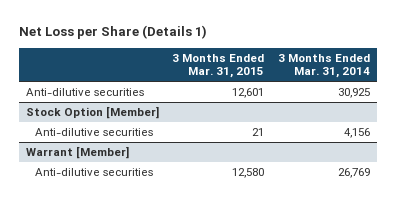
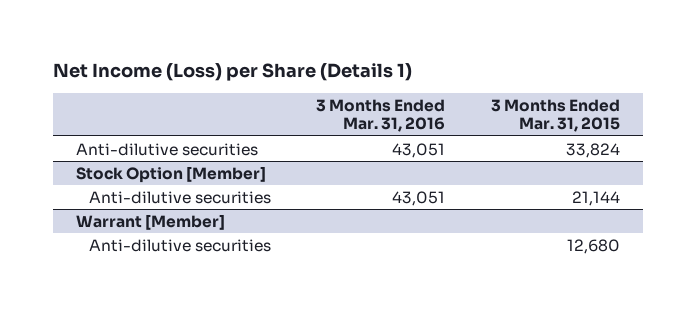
- Net Loss per Share (Details 1)
+ Net Income (Loss) per Share (Details 1)
- | 3 Months Ended Mar. 31, 2015 | 3 Months Ended Mar. 31, 2014
+ | 3 Months Ended Mar. 31, 2016 | 3 Months Ended Mar. 31, 2015
- Anti-dilutive securities | 12,601 | 30,925
+ Anti-dilutive securities | 43,051 | 33,824
@ Stock Option [Member]
- Anti-dilutive securities | 21 | 4,156
+ Anti-dilutive securities | 43,051 | 21,144
@ Warrant [Member]
- Anti-dilutive securities | 12,580 | 26,769
+ Anti-dilutive securities | | 12,680

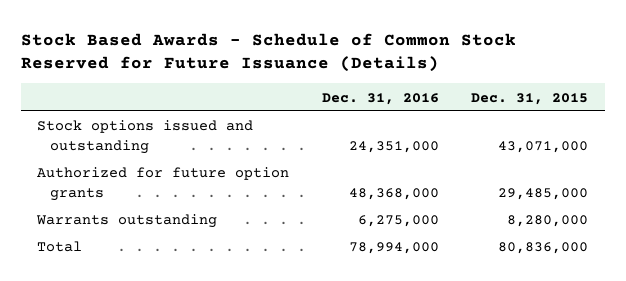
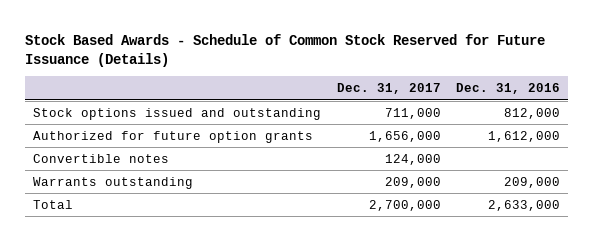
- | Dec. 31, 2016 | Dec. 31, 2015
+ | Dec. 31, 2017 | Dec. 31, 2016
- Stock options issued and outstanding | 24,351,000 | 43,071,000
- Authorized for future option grants | 48,368,000 | 29,485,000
- Warrants outstanding | 6,275,000 | 8,280,000
- Total | 78,994,000 | 80,836,000
+ Stock options issued and outstanding | 711,000 | 812,000
+ Authorized for future option grants | 1,656,000 | 1,612,000
+ Convertible notes | 124,000 |
+ Warrants outstanding | 209,000 | 209,000
+ Total | 2,700,000 | 2,633,000

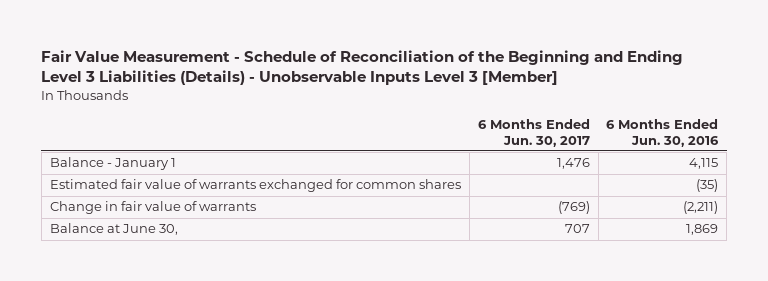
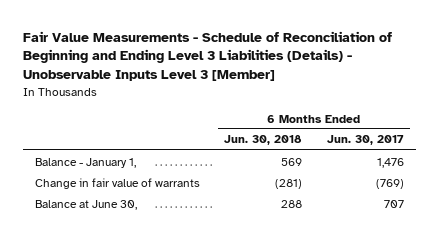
- Fair Value Measurement - Schedule of Reconciliation of the Beginning and Ending Level 3 Liabilities (Details) - Unobservable Inputs Level 3 [Member]
+ Fair Value Measurements - Schedule of Reconciliation of Beginning and Ending Level 3 Liabilities (Details) - Unobservable Inputs Level 3 [Member]
- | 6 Months Ended Jun. 30, 2017 | 6 Months Ended Jun. 30, 2016
+ | 6 Months Ended Jun. 30, 2018 | 6 Months Ended Jun. 30, 2017
- Balance - January 1 | 1,476 | 4,115
- Estimated fair value of warrants exchanged for common shares | | (35)
+ Balance - January 1, | 569 | 1,476

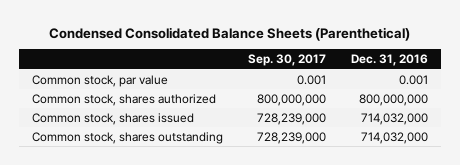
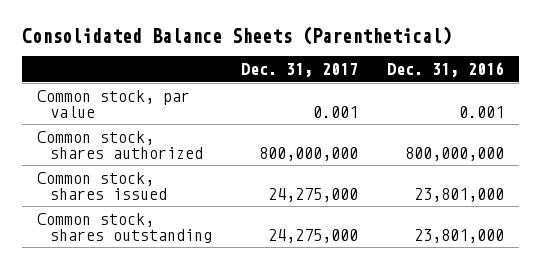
- Condensed Consolidated Balance Sheets (Parenthetical)
+ Consolidated Balance Sheets (Parenthetical)
- | Sep. 30, 2017 | Dec. 31, 2016
+ | Dec. 31, 2017 | Dec. 31, 2016
- Common stock, shares issued | 728,239,000 | 714,032,000
- Common stock, shares outstanding | 728,239,000 | 714,032,000
+ Common stock, shares issued | 24,275,000 | 23,801,000
+ Common stock, shares outstanding | 24,275,000 | 23,801,000

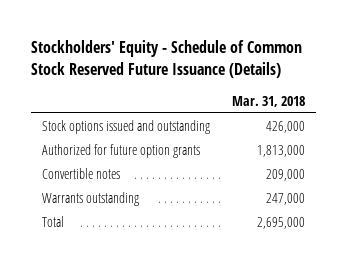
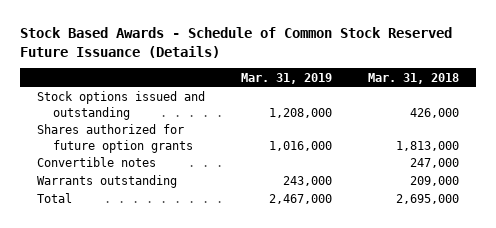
- Stockholders' Equity - Schedule of Common Stock Reserved Future Issuance (Details)
+ Stock Based Awards - Schedule of Common Stock Reserved Future Issuance (Details)
- | Mar. 31, 2018
+ | Mar. 31, 2019 | Mar. 31, 2018
- Authorized for future option grants | 1,813,000
- Convertible notes | 209,000
- Warrants outstanding | 247,000
+ Shares authorized for future option grants | 1,016,000 | 1,813,000
+ Convertible notes | | 247,000
+ Warrants outstanding | 243,000 | 209,000

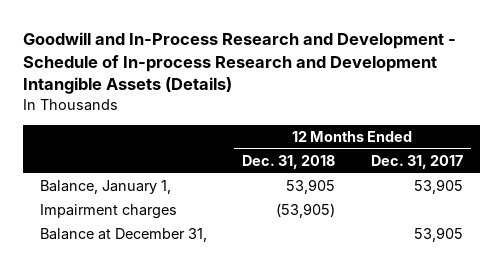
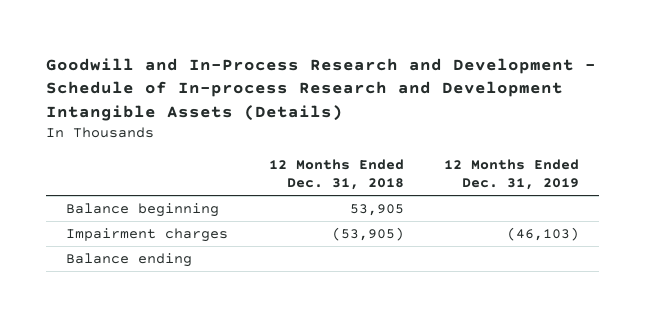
- | 12 Months Ended Dec. 31, 2018 | 12 Months Ended Dec. 31, 2017
+ | 12 Months Ended Dec. 31, 2018 | 12 Months Ended Dec. 31, 2019
- Balance, January 1, | 53,905 | 53,905
+ Balance beginning | 53,905 |
- Balance at December 31, | | 53,905
+ Balance ending

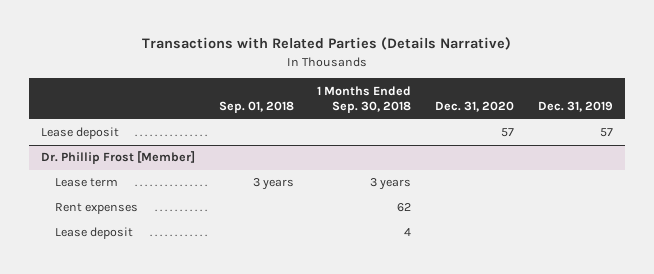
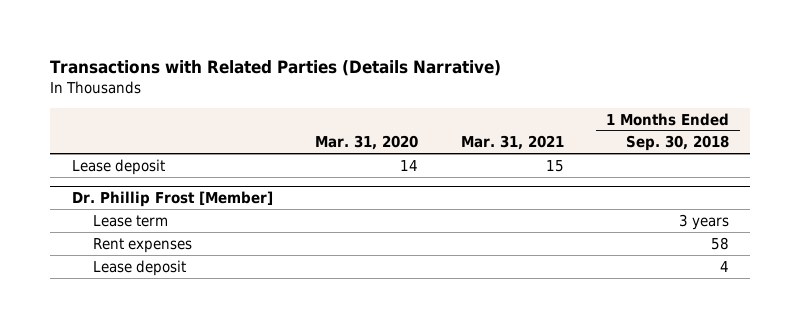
- | Sep. 01, 2018 | 1 Months Ended Sep. 30, 2018 | Dec. 31, 2020 | Dec. 31, 2019
+ | Mar. 31, 2020 | Mar. 31, 2021 | 1 Months Ended Sep. 30, 2018
@ Dr. Phillip Frost [Member]
- Rent expenses | | 62 | |
+ Rent expenses | | | 58

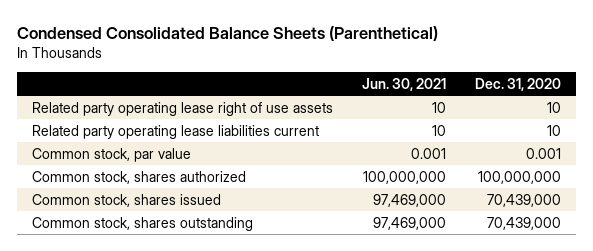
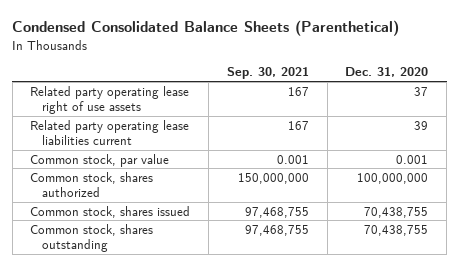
- | Jun. 30, 2021 | Dec. 31, 2020
+ | Sep. 30, 2021 | Dec. 31, 2020
- Related party operating lease right of use assets | 10 | 10
- Related party operating lease liabilities current | 10 | 10
+ Related party operating lease right of use assets | 167 | 37
+ Related party operating lease liabilities current | 167 | 39
- Common stock, shares issued | 97,469,000 | 70,439,000
- Common stock, shares outstanding | 97,469,000 | 70,439,000
+ Common stock, shares issued | 97,468,755 | 70,438,755
+ Common stock, shares outstanding | 97,468,755 | 70,438,755

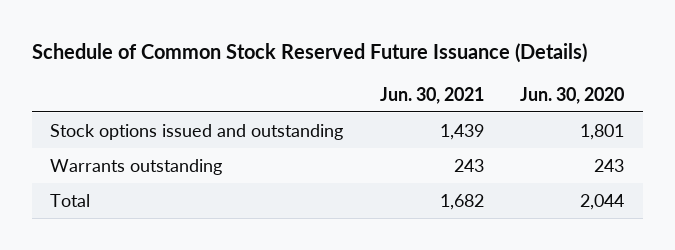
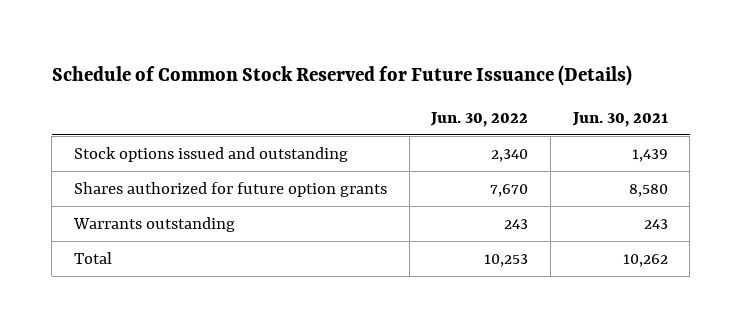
- Schedule of Common Stock Reserved Future Issuance (Details)
+ Schedule of Common Stock Reserved for Future Issuance (Details)
- | Jun. 30, 2021 | Jun. 30, 2020
+ | Jun. 30, 2022 | Jun. 30, 2021
+ Shares authorized for future option grants | 7,670 | 8,580
- Total | 1,682 | 2,044
+ Total | 10,253 | 10,262

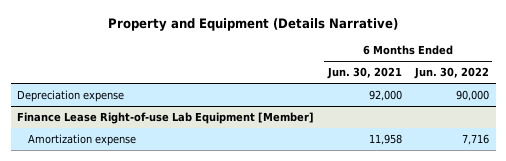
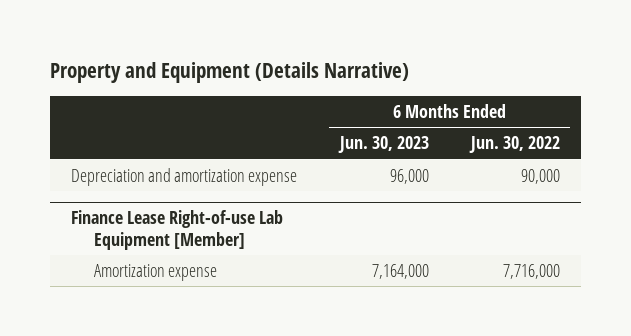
- | 6 Months Ended Jun. 30, 2021 | 6 Months Ended Jun. 30, 2022
+ | 6 Months Ended Jun. 30, 2023 | 6 Months Ended Jun. 30, 2022
- Depreciation expense | 92,000 | 90,000
+ Depreciation and amortization expense | 96,000 | 90,000
@ Finance Lease Right-of-use Lab Equipment [Member]
- Amortization expense | 11,958 | 7,716
+ Amortization expense | 7,164,000 | 7,716,000

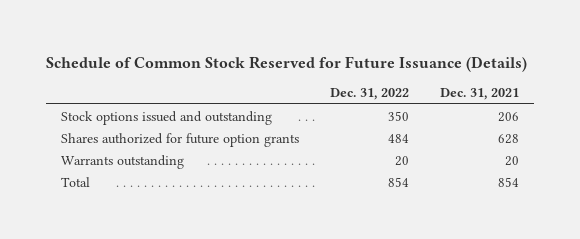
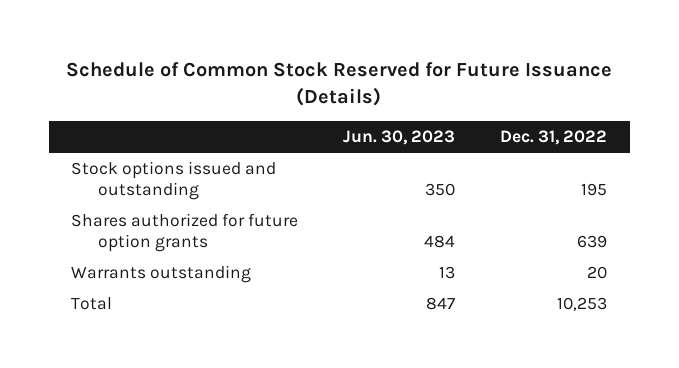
- | Dec. 31, 2022 | Dec. 31, 2021
+ | Jun. 30, 2023 | Dec. 31, 2022
- Stock options issued and outstanding | 350 | 206
- Shares authorized for future option grants | 484 | 628
+ Stock options issued and outstanding | 350 | 195
+ Shares authorized for future option grants | 484 | 639
- Total | 854 | 854
+ Total | 847 | 10,253

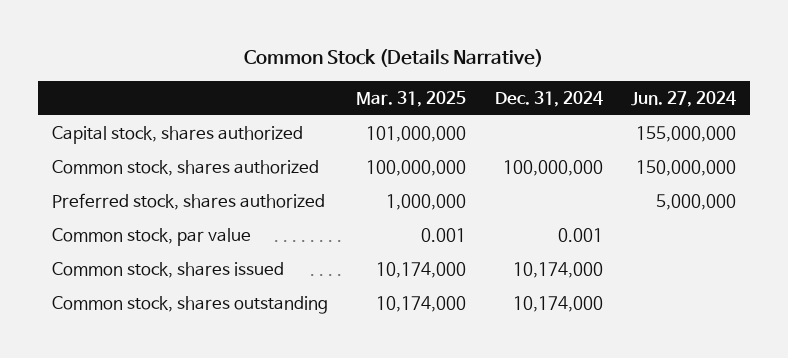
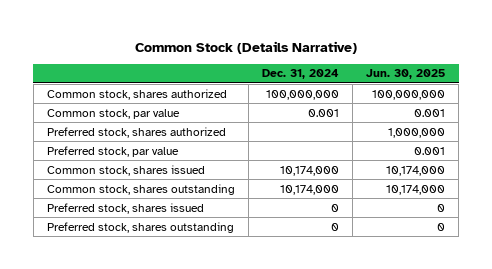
- | Mar. 31, 2025 | Dec. 31, 2024 | Jun. 27, 2024
+ | Dec. 31, 2024 | Jun. 30, 2025
- Capital stock, shares authorized | 101,000,000 | | 155,000,000
moved down: Preferred stock, shares authorized | | 1,000,000
+ Preferred stock, par value | | 0.001
+ Preferred stock, shares issued | 0 | 0
+ Preferred stock, shares outstanding | 0 | 0

